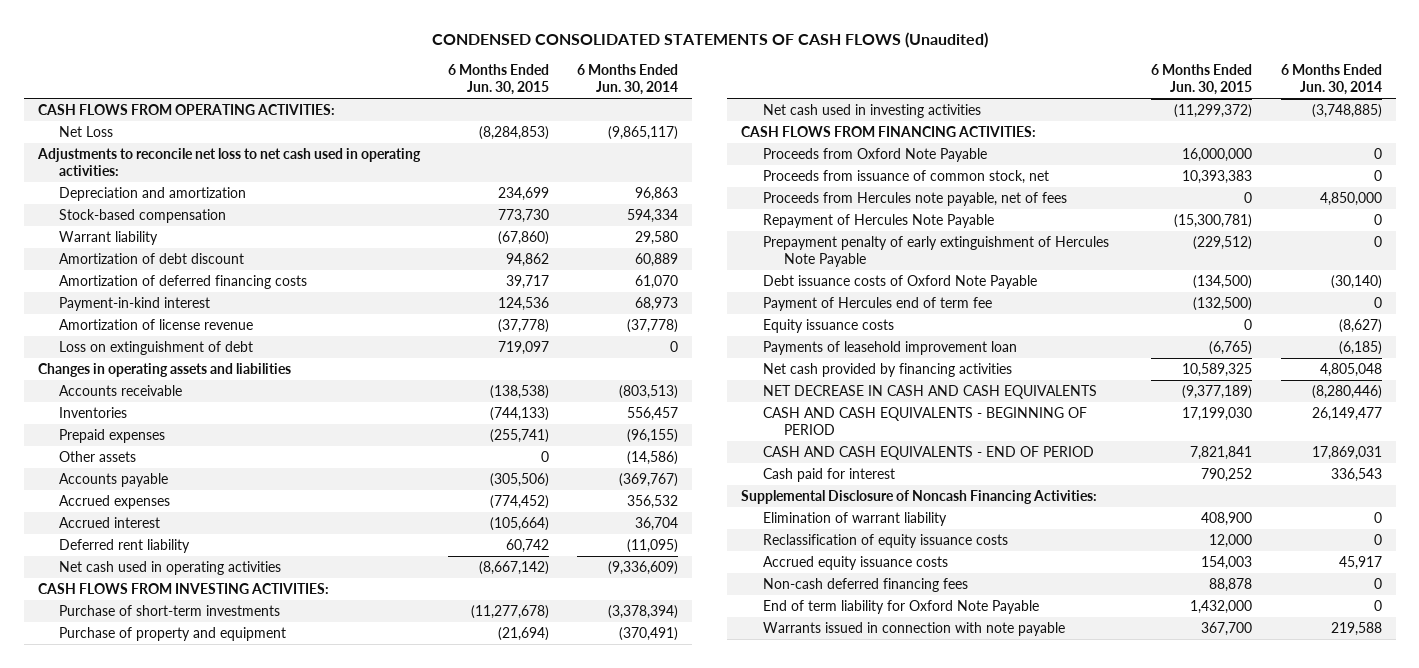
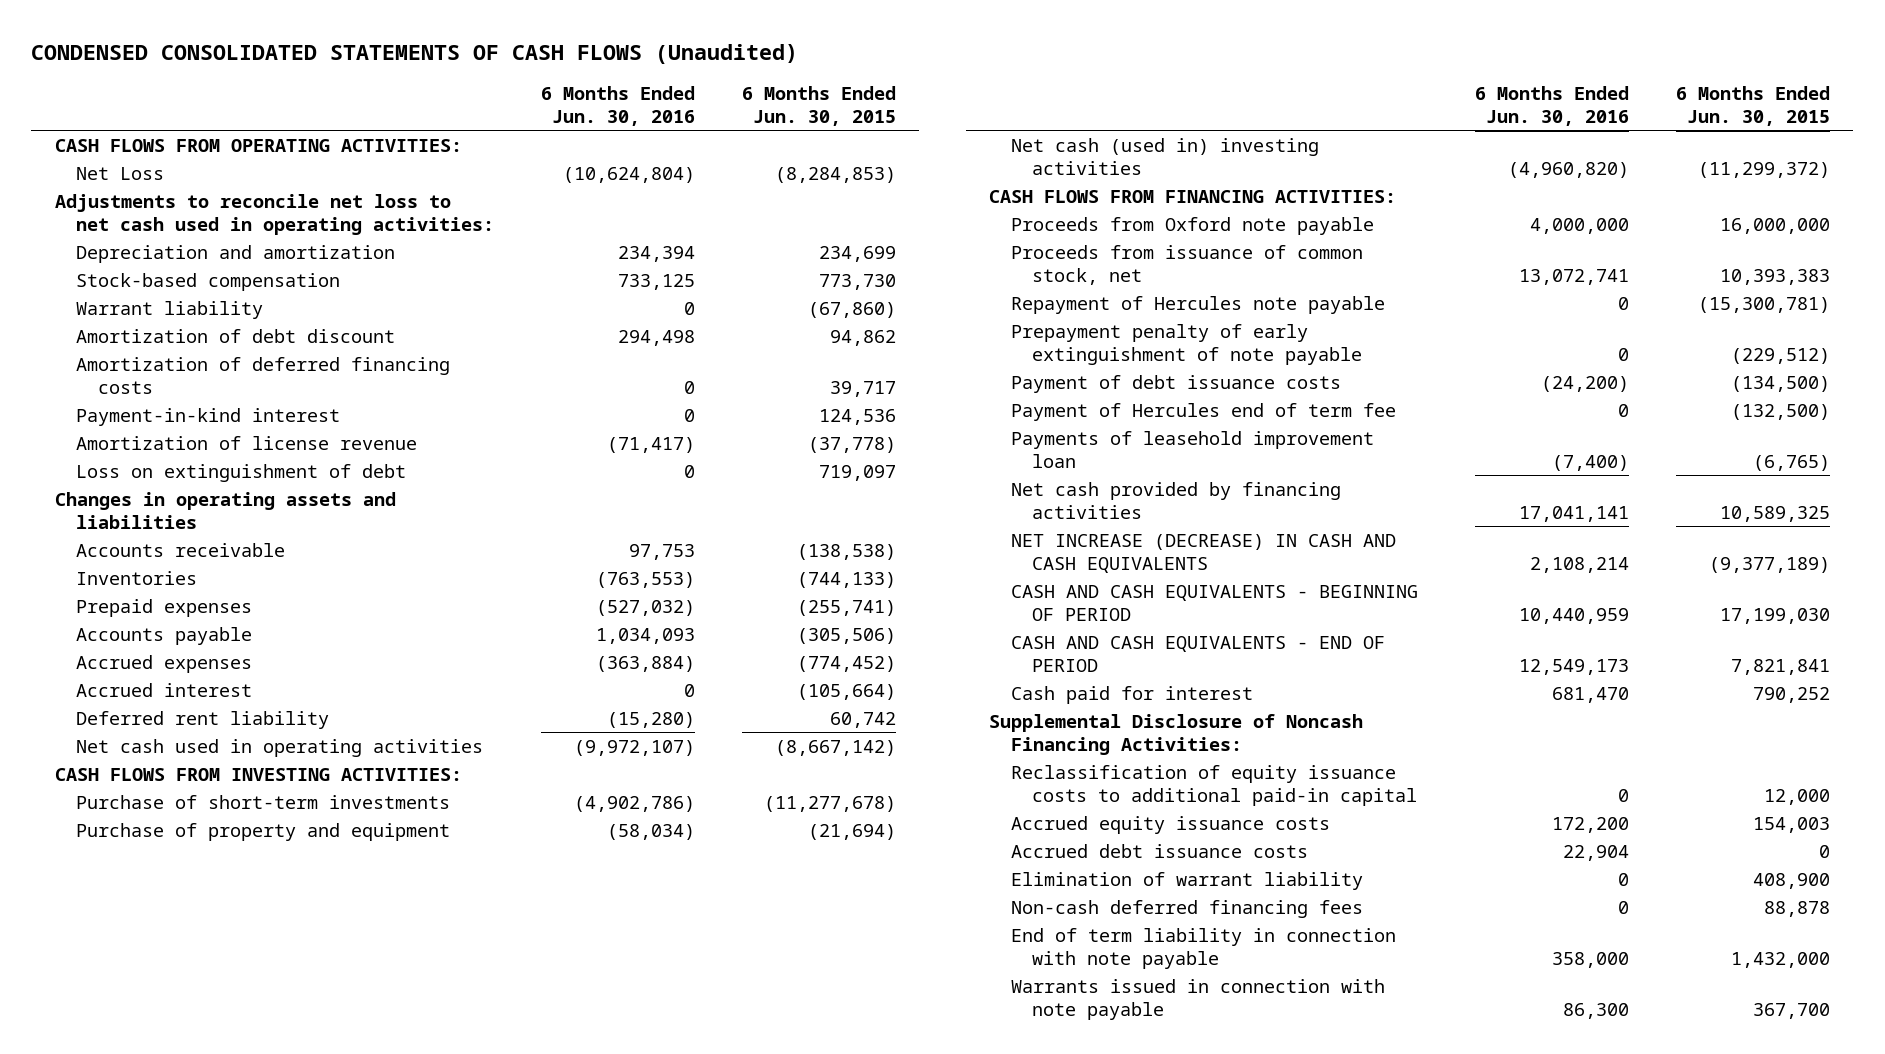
- | 6 Months Ended Jun. 30, 2015 | 6 Months Ended Jun. 30, 2014
+ | 6 Months Ended Jun. 30, 2016 | 6 Months Ended Jun. 30, 2015
- Other assets | 0 | (14,586)
- Net cash used in investing activities | (11,299,372) | (3,748,885)
+ Net cash (used in) investing activities | (4,960,820) | (11,299,372)
- Proceeds from Oxford Note Payable | 16,000,000 | 0
+ Proceeds from Oxford note payable | 4,000,000 | 16,000,000
- Proceeds from Hercules note payable, net of fees | 0 | 4,850,000
- Repayment of Hercules Note Payable | (15,300,781) | 0
- Prepayment penalty of early extinguishment of Hercules Note Payable | (229,512) | 0
- Debt issuance costs of Oxford Note Payable | (134,500) | (30,140)
+ Repayment of Hercules note payable | 0 | (15,300,781)
+ Prepayment penalty of early extinguishment of note payable | 0 | (229,512)
+ Payment of debt issuance costs | (24,200) | (134,500)
- Equity issuance costs | 0 | (8,627)
- NET DECREASE IN CASH AND CASH EQUIVALENTS | (9,377,189) | (8,280,446)
+ NET INCREASE (DECREASE) IN CASH AND CASH EQUIVALENTS | 2,108,214 | (9,377,189)
- Reclassification of equity issuance costs | 12,000 | 0
+ Reclassification of equity issuance costs to additional paid-in capital | 0 | 12,000
+ Accrued debt issuance costs | 22,904 | 0
moved down: Elimination of warrant liability | 0 | 408,900
- End of term liability for Oxford Note Payable | 1,432,000 | 0
+ End of term liability in connection with note payable | 358,000 | 1,432,000

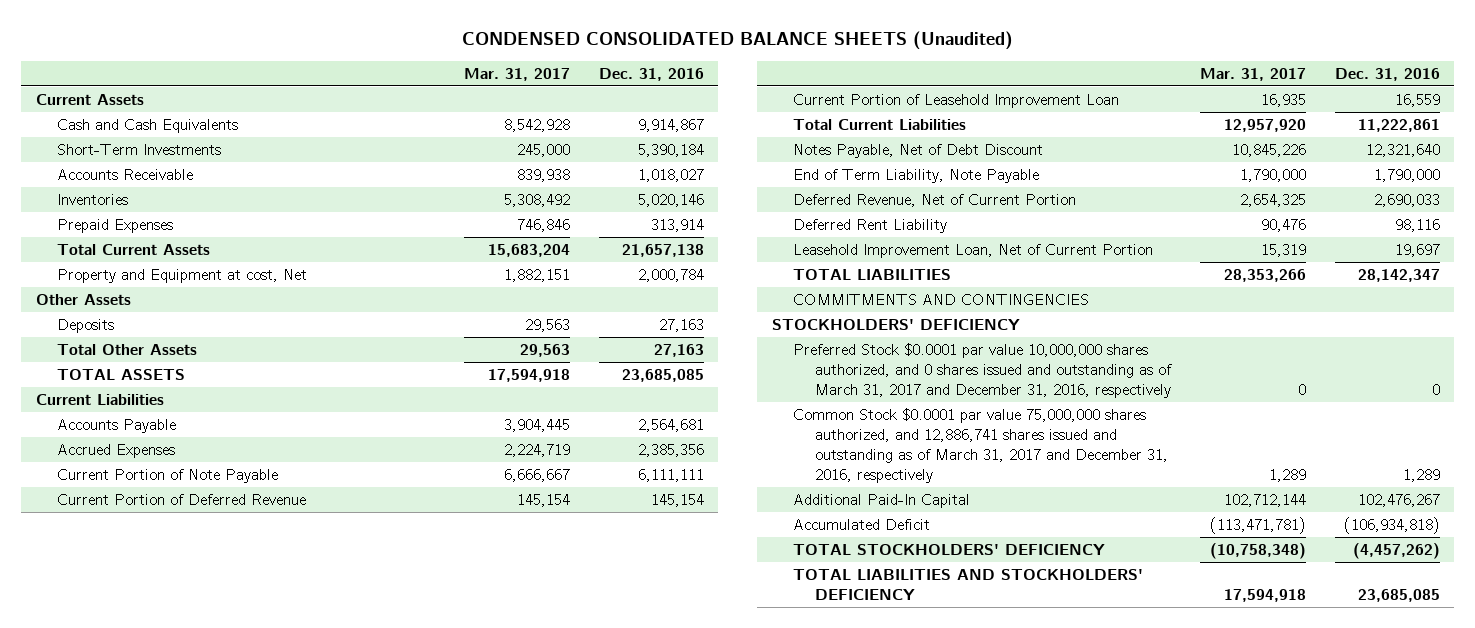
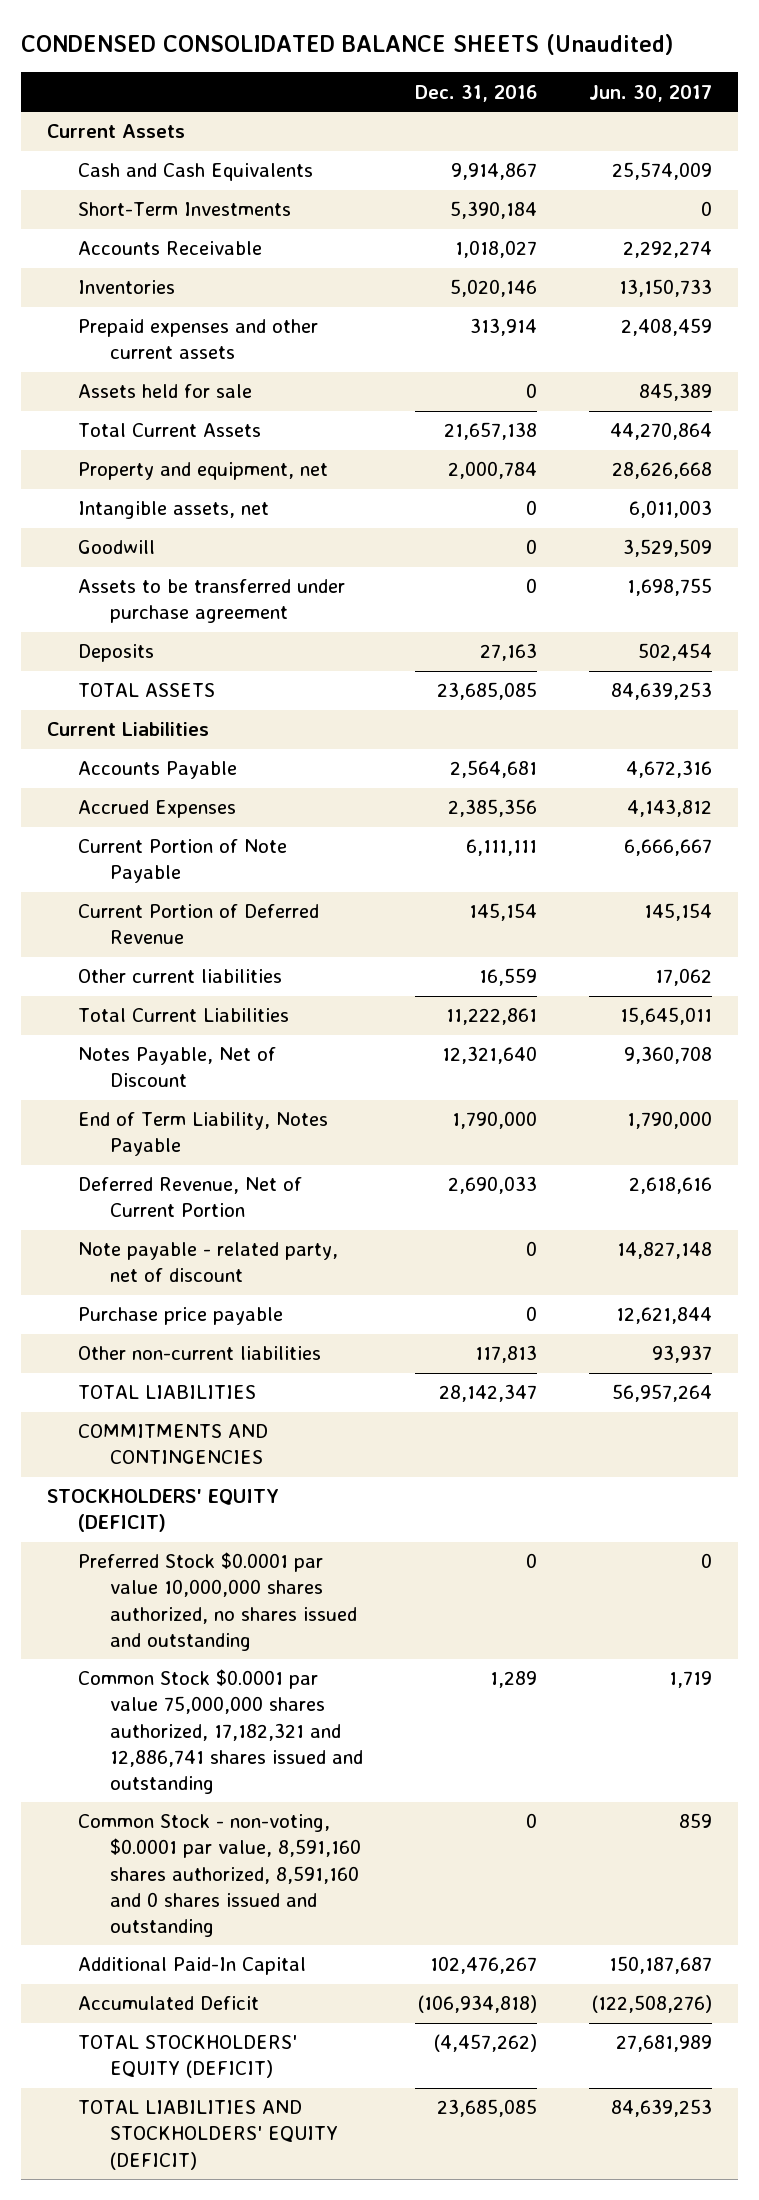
- | Mar. 31, 2017 | Dec. 31, 2016
+ | Dec. 31, 2016 | Jun. 30, 2017
- Prepaid Expenses | 746,846 | 313,914
+ Prepaid expenses and other current assets | 313,914 | 2,408,459
+ Assets held for sale | 0 | 845,389
- Property and Equipment at cost, Net | 1,882,151 | 2,000,784
- Other Assets
+ Property and equipment, net | 2,000,784 | 28,626,668
+ Intangible assets, net | 0 | 6,011,003
+ Goodwill | 0 | 3,529,509
+ Assets to be transferred under purchase agreement | 0 | 1,698,755
- Total Other Assets | 29,563 | 27,163
- Current Portion of Leasehold Improvement Loan | 16,935 | 16,559
+ Other current liabilities | 16,559 | 17,062
- Notes Payable, Net of Debt Discount | 10,845,226 | 12,321,640
- End of Term Liability, Note Payable | 1,790,000 | 1,790,000
+ Notes Payable, Net of Discount | 12,321,640 | 9,360,708
+ End of Term Liability, Notes Payable | 1,790,000 | 1,790,000
- Deferred Rent Liability | 90,476 | 98,116
- Leasehold Improvement Loan, Net of Current Portion | 15,319 | 19,697
+ Note payable - related party, net of discount | 0 | 14,827,148
+ Purchase price payable | 0 | 12,621,844
+ Other non-current liabilities | 117,813 | 93,937
- STOCKHOLDERS' DEFICIENCY
- Preferred Stock $0.0001 par value 10,000,000 shares authorized, and 0 shares issued and outstanding as of March 31, 2017 and December 31, 2016, respectively | 0 | 0
- Common Stock $0.0001 par value 75,000,000 shares authorized, and 12,886,741 shares issued and outstanding as of March 31, 2017 and December 31, 2016, respectively | 1,289 | 1,289
+ STOCKHOLDERS' EQUITY (DEFICIT)
+ Preferred Stock $0.0001 par value 10,000,000 shares authorized, no shares issued and outstanding | 0 | 0
+ Common Stock $0.0001 par value 75,000,000 shares authorized, 17,182,321 and 12,886,741 shares issued and outstanding | 1,289 | 1,719
+ Common Stock - non-voting, $0.0001 par value, 8,591,160 shares authorized, 8,591,160 and 0 shares issued and outstanding | 0 | 859
- TOTAL STOCKHOLDERS' DEFICIENCY | (10,758,348) | (4,457,262)
- TOTAL LIABILITIES AND STOCKHOLDERS' DEFICIENCY | 17,594,918 | 23,685,085
+ TOTAL STOCKHOLDERS' EQUITY (DEFICIT) | (4,457,262) | 27,681,989
+ TOTAL LIABILITIES AND STOCKHOLDERS' EQUITY (DEFICIT) | 23,685,085 | 84,639,253

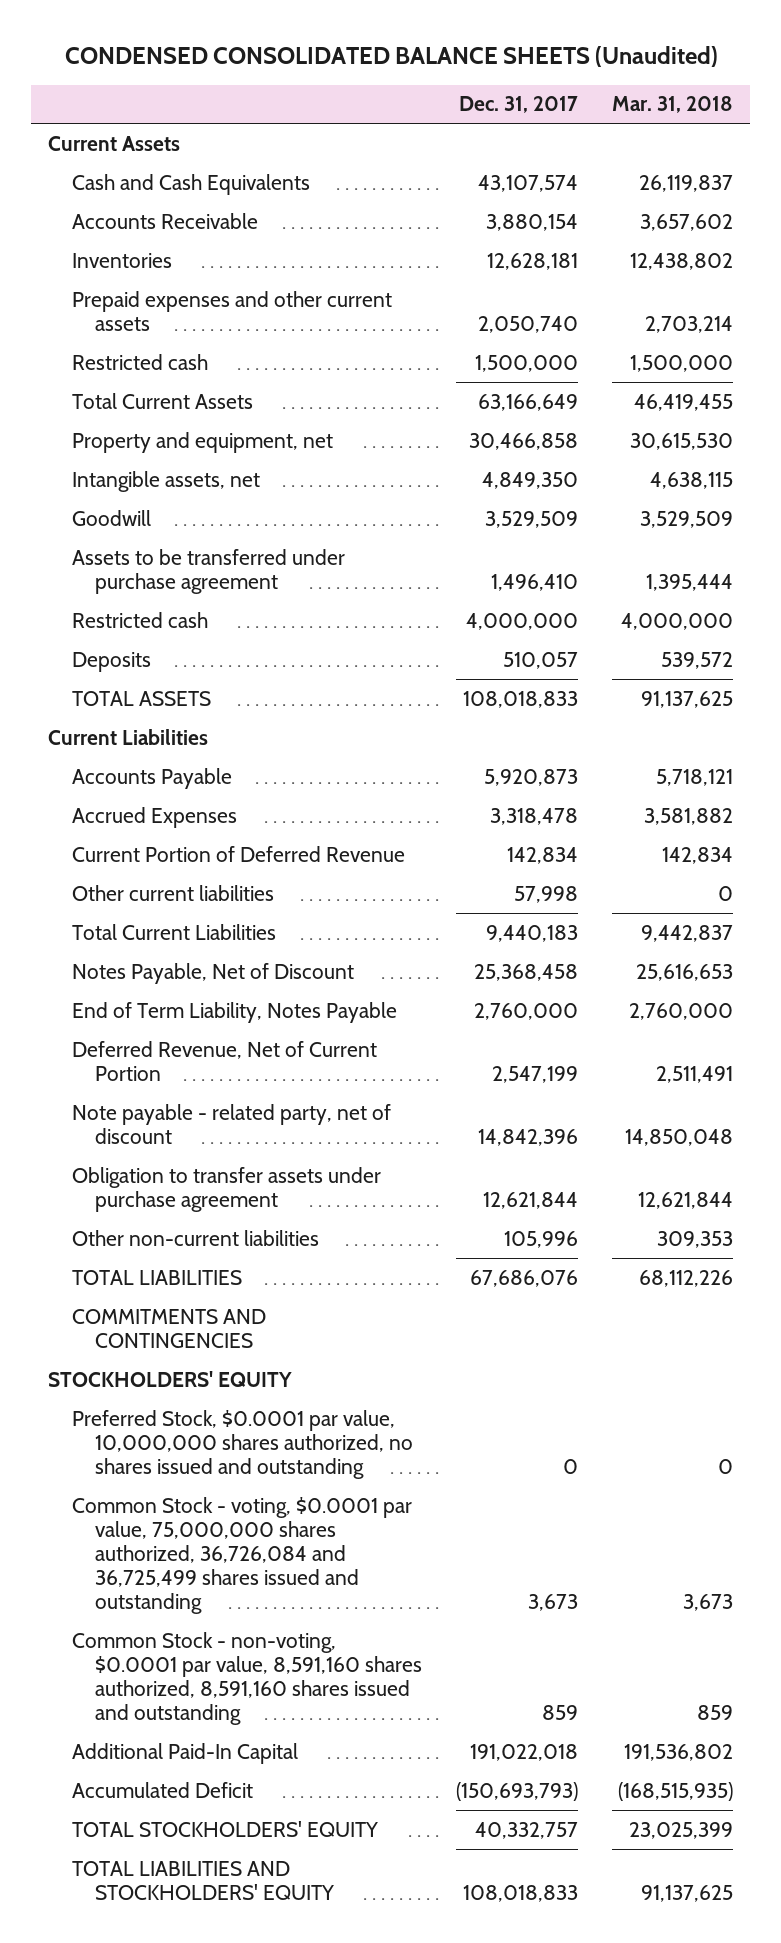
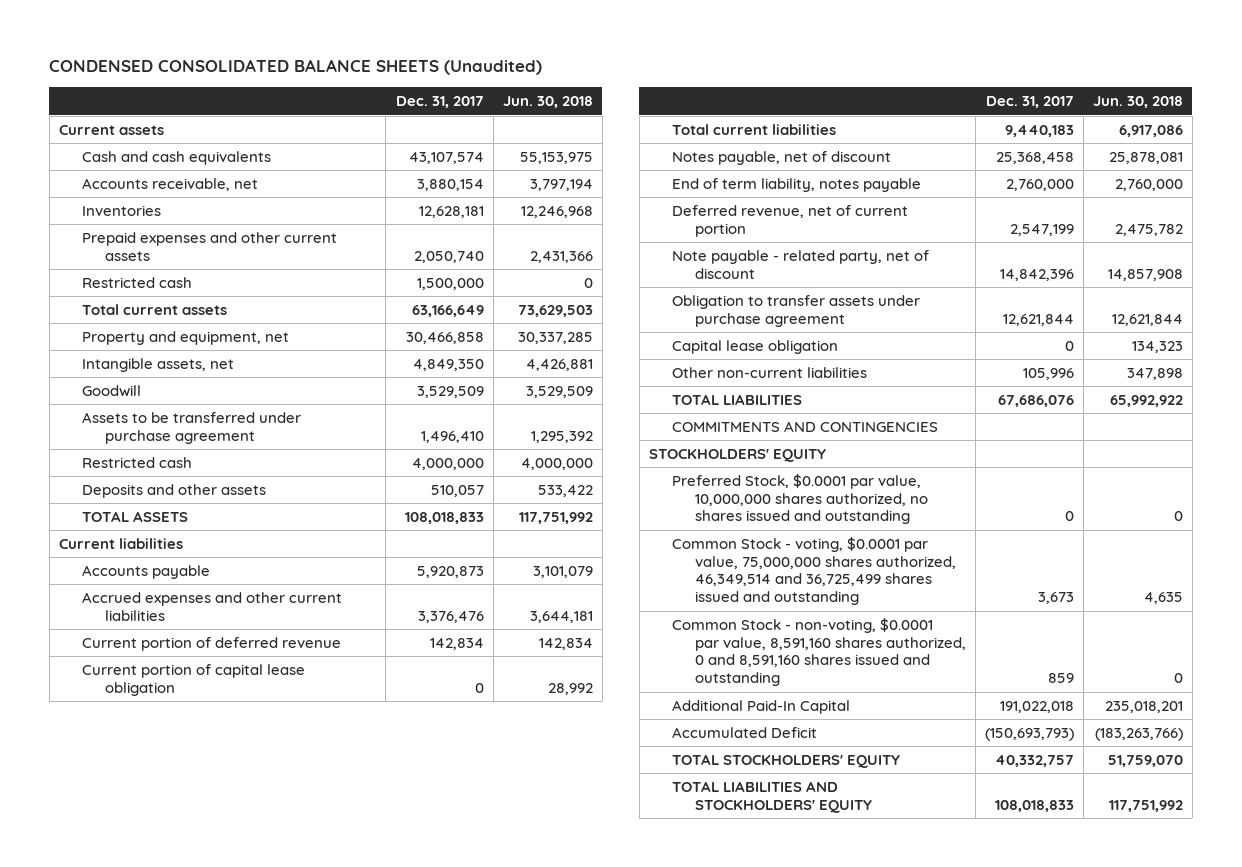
- | Dec. 31, 2017 | Mar. 31, 2018
+ | Dec. 31, 2017 | Jun. 30, 2018
- Current Assets
- Cash and Cash Equivalents | 43,107,574 | 26,119,837
- Accounts Receivable | 3,880,154 | 3,657,602
+ Current assets
+ Cash and cash equivalents | 43,107,574 | 55,153,975
+ Accounts receivable, net | 3,880,154 | 3,797,194
- Total Current Assets | 63,166,649 | 46,419,455
+ Total current assets | 63,166,649 | 73,629,503
- Deposits | 510,057 | 539,572
+ Deposits and other assets | 510,057 | 533,422
- Current Liabilities
- Accounts Payable | 5,920,873 | 5,718,121
- Accrued Expenses | 3,318,478 | 3,581,882
- Current Portion of Deferred Revenue | 142,834 | 142,834
- Other current liabilities | 57,998 | 0
- Total Current Liabilities | 9,440,183 | 9,442,837
- Notes Payable, Net of Discount | 25,368,458 | 25,616,653
- End of Term Liability, Notes Payable | 2,760,000 | 2,760,000
- Deferred Revenue, Net of Current Portion | 2,547,199 | 2,511,491
+ Current liabilities
+ Accounts payable | 5,920,873 | 3,101,079
+ Accrued expenses and other current liabilities | 3,376,476 | 3,644,181
+ Current portion of deferred revenue | 142,834 | 142,834
+ Current portion of capital lease obligation | 0 | 28,992
+ Total current liabilities | 9,440,183 | 6,917,086
+ Notes payable, net of discount | 25,368,458 | 25,878,081
+ End of term liability, notes payable | 2,760,000 | 2,760,000
+ Deferred revenue, net of current portion | 2,547,199 | 2,475,782
+ Capital lease obligation | 0 | 134,323
- Common Stock - voting, $0.0001 par value, 75,000,000 shares authorized, 36,726,084 and 36,725,499 shares issued and outstanding | 3,673 | 3,673
- Common Stock - non-voting, $0.0001 par value, 8,591,160 shares authorized, 8,591,160 shares issued and outstanding | 859 | 859
+ Common Stock - voting, $0.0001 par value, 75,000,000 shares authorized, 46,349,514 and 36,725,499 shares issued and outstanding | 3,673 | 4,635
+ Common Stock - non-voting, $0.0001 par value, 8,591,160 shares authorized, 0 and 8,591,160 shares issued and outstanding | 859 | 0

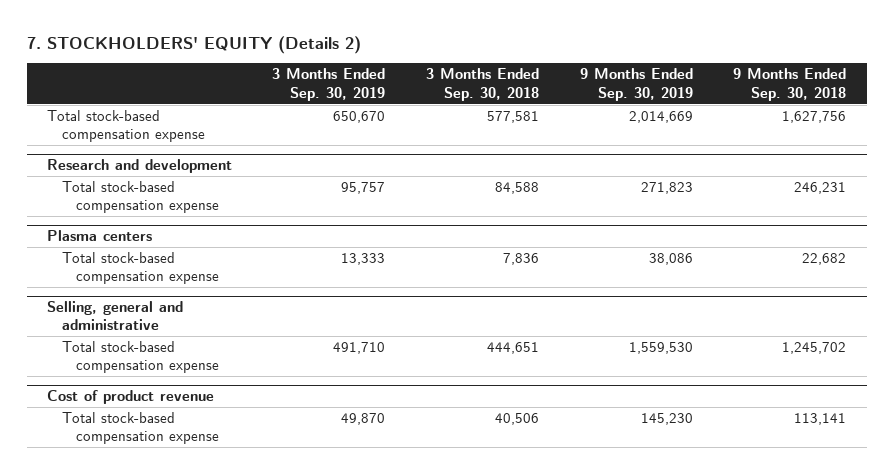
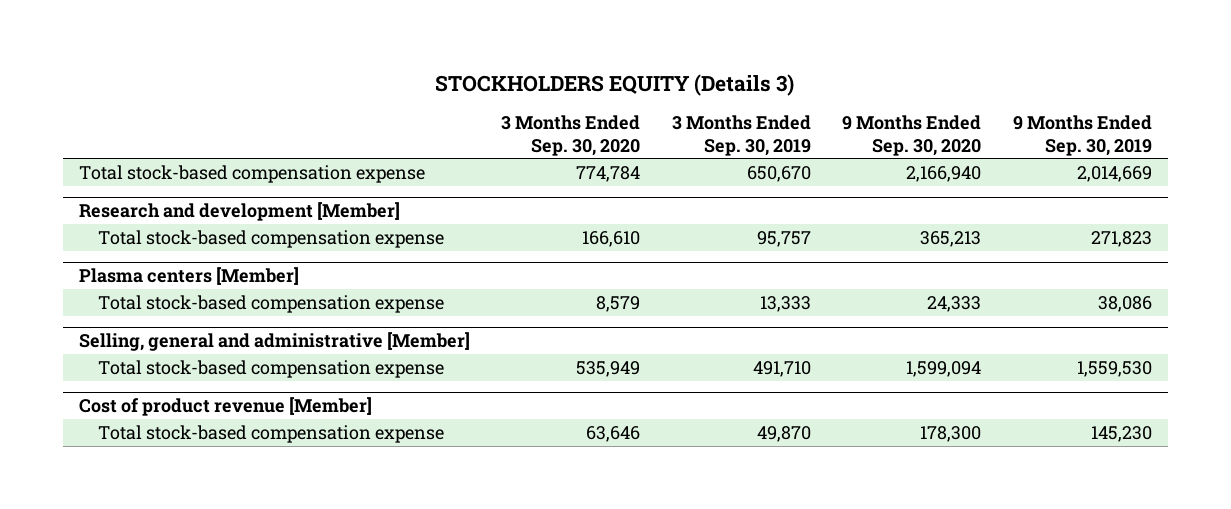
- 7. STOCKHOLDERS' EQUITY (Details 2)
+ STOCKHOLDERS EQUITY (Details 3)
- | 3 Months Ended Sep. 30, 2019 | 3 Months Ended Sep. 30, 2018 | 9 Months Ended Sep. 30, 2019 | 9 Months Ended Sep. 30, 2018
+ | 3 Months Ended Sep. 30, 2020 | 3 Months Ended Sep. 30, 2019 | 9 Months Ended Sep. 30, 2020 | 9 Months Ended Sep. 30, 2019
- Research and development
+ Research and development [Member]
- Plasma centers
+ Plasma centers [Member]
- Selling, general and administrative
+ Selling, general and administrative [Member]
- Cost of product revenue
+ Cost of product revenue [Member]

